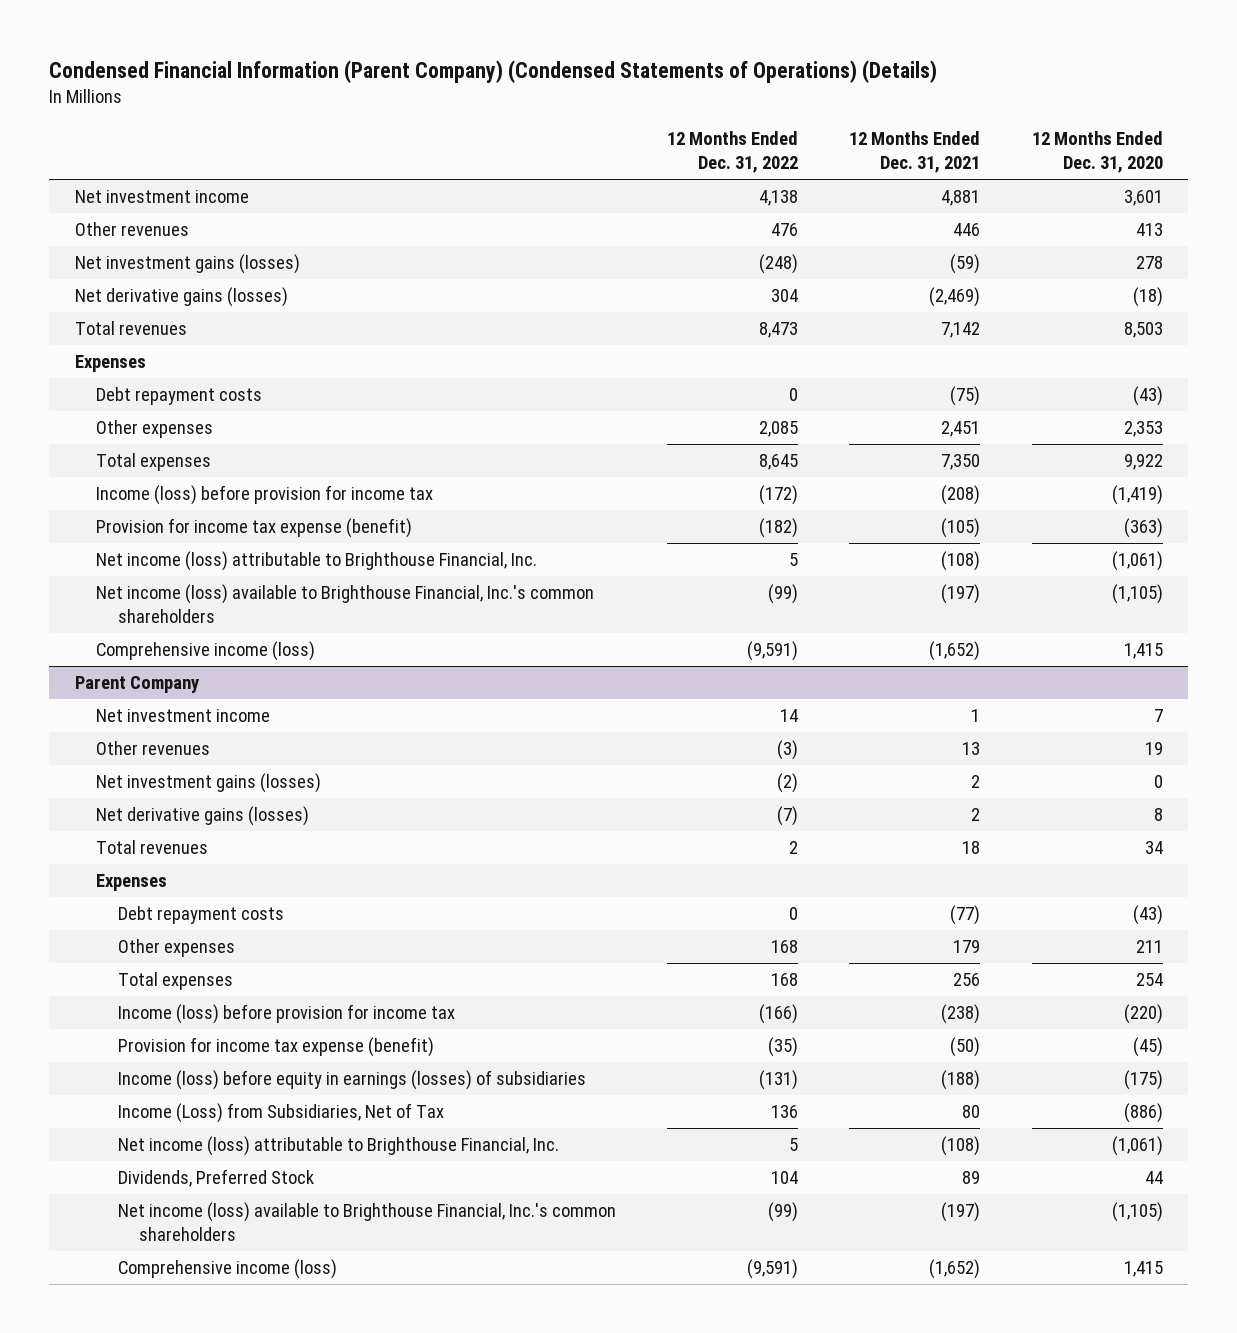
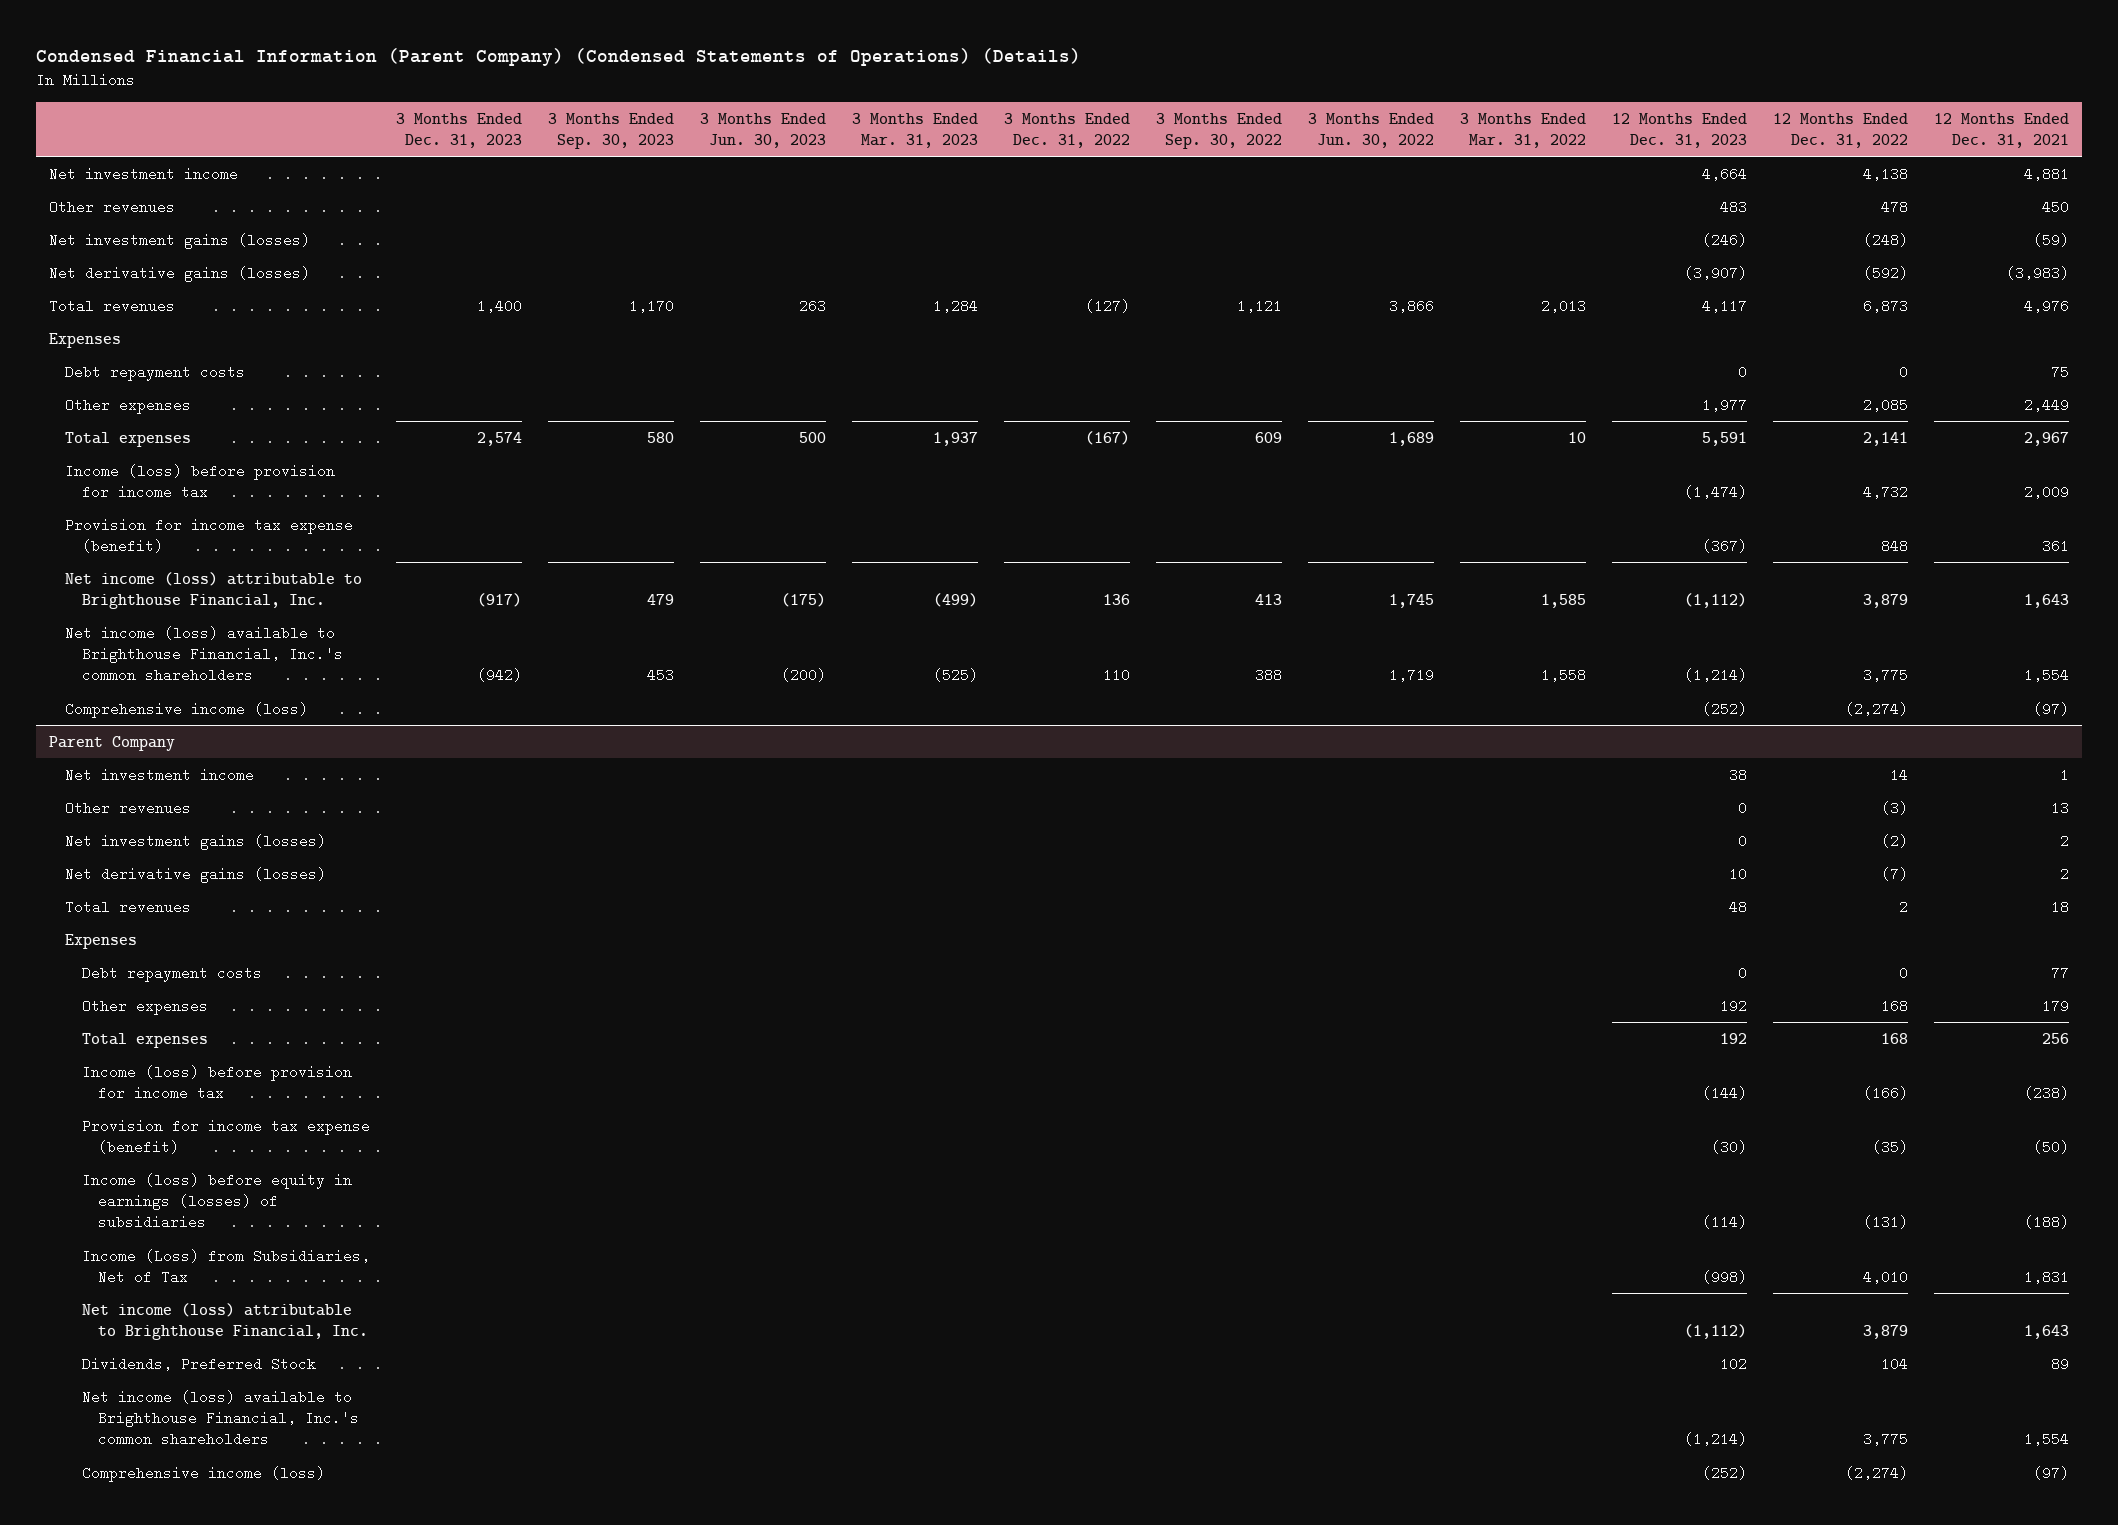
- | 12 Months Ended Dec. 31, 2022 | 12 Months Ended Dec. 31, 2021 | 12 Months Ended Dec. 31, 2020
+ | 3 Months Ended Dec. 31, 2023 | 3 Months Ended Sep. 30, 2023 | 3 Months Ended Jun. 30, 2023 | 3 Months Ended Mar. 31, 2023 | 3 Months Ended Dec. 31, 2022 | 3 Months Ended Sep. 30, 2022 | 3 Months Ended Jun. 30, 2022 | 3 Months Ended Mar. 31, 2022 | 12 Months Ended Dec. 31, 2023 | 12 Months Ended Dec. 31, 2022 | 12 Months Ended Dec. 31, 2021
- Other revenues | 476 | 446 | 413
+ Other revenues | | | | | | | | | 483 | 478 | 450
- Net derivative gains (losses) | 304 | (2,469) | (18)
- Total revenues | 8,473 | 7,142 | 8,503
+ Net derivative gains (losses) | | | | | | | | | (3,907) | (592) | (3,983)
+ Total revenues | 1,400 | 1,170 | 263 | 1,284 | (127) | 1,121 | 3,866 | 2,013 | 4,117 | 6,873 | 4,976
- Debt repayment costs | 0 | (75) | (43)
- Other expenses | 2,085 | 2,451 | 2,353
- Total expenses | 8,645 | 7,350 | 9,922
- Income (loss) before provision for income tax | (172) | (208) | (1,419)
- Provision for income tax expense (benefit) | (182) | (105) | (363)
- Net income (loss) attributable to Brighthouse Financial, Inc. | 5 | (108) | (1,061)
- Net income (loss) available to Brighthouse Financial, Inc.'s common shareholders | (99) | (197) | (1,105)
- Comprehensive income (loss) | (9,591) | (1,652) | 1,415
+ Debt repayment costs | | | | | | | | | 0 | 0 | 75
+ Other expenses | | | | | | | | | 1,977 | 2,085 | 2,449
+ Total expenses | 2,574 | 580 | 500 | 1,937 | (167) | 609 | 1,689 | 10 | 5,591 | 2,141 | 2,967
+ Income (loss) before provision for income tax | | | | | | | | | (1,474) | 4,732 | 2,009
+ Provision for income tax expense (benefit) | | | | | | | | | (367) | 848 | 361
+ Net income (loss) attributable to Brighthouse Financial, Inc. | (917) | 479 | (175) | (499) | 136 | 413 | 1,745 | 1,585 | (1,112) | 3,879 | 1,643
+ Net income (loss) available to Brighthouse Financial, Inc.'s common shareholders | (942) | 453 | (200) | (525) | 110 | 388 | 1,719 | 1,558 | (1,214) | 3,775 | 1,554
+ Comprehensive income (loss) | | | | | | | | | (252) | (2,274) | (97)
@ Parent Company
- Debt repayment costs | 0 | (77) | (43)
+ Debt repayment costs | | | | | | | | | 0 | 0 | 77
- Income (Loss) from Subsidiaries, Net of Tax | 136 | 80 | (886)
- Net income (loss) attributable to Brighthouse Financial, Inc. | 5 | (108) | (1,061)
+ Income (Loss) from Subsidiaries, Net of Tax | | | | | | | | | (998) | 4,010 | 1,831
+ Net income (loss) attributable to Brighthouse Financial, Inc. | | | | | | | | | (1,112) | 3,879 | 1,643
- Net income (loss) available to Brighthouse Financial, Inc.'s common shareholders | (99) | (197) | (1,105)
- Comprehensive income (loss) | (9,591) | (1,652) | 1,415
+ Net income (loss) available to Brighthouse Financial, Inc.'s common shareholders | | | | | | | | | (1,214) | 3,775 | 1,554
+ Comprehensive income (loss) | | | | | | | | | (252) | (2,274) | (97)

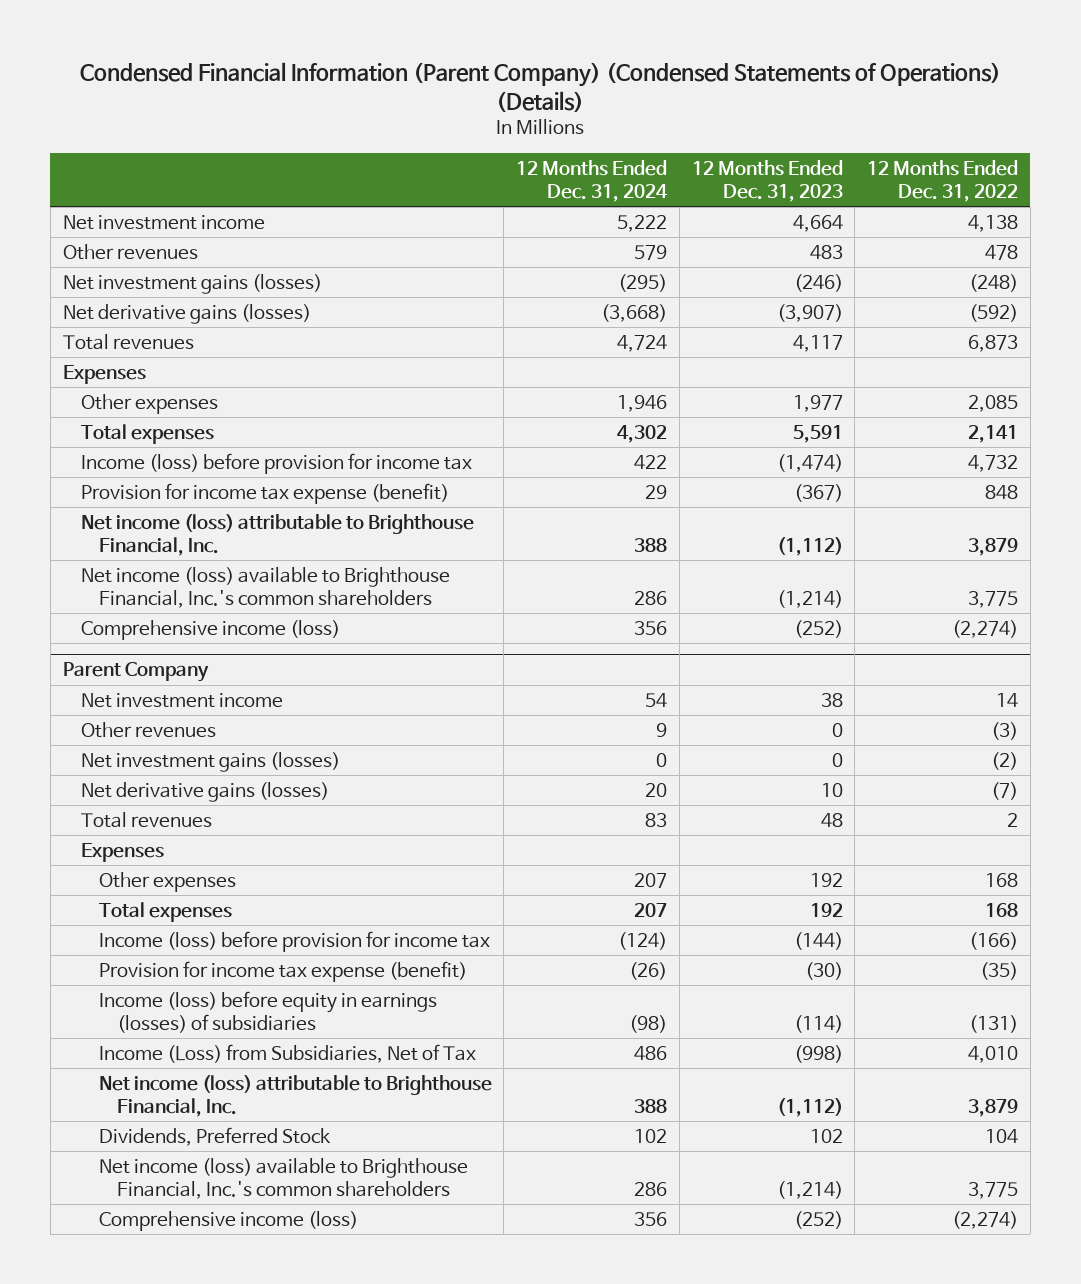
- | 3 Months Ended Dec. 31, 2023 | 3 Months Ended Sep. 30, 2023 | 3 Months Ended Jun. 30, 2023 | 3 Months Ended Mar. 31, 2023 | 3 Months Ended Dec. 31, 2022 | 3 Months Ended Sep. 30, 2022 | 3 Months Ended Jun. 30, 2022 | 3 Months Ended Mar. 31, 2022 | 12 Months Ended Dec. 31, 2023 | 12 Months Ended Dec. 31, 2022 | 12 Months Ended Dec. 31, 2021
+ | 12 Months Ended Dec. 31, 2024 | 12 Months Ended Dec. 31, 2023 | 12 Months Ended Dec. 31, 2022
- Debt repayment costs | | | | | | | | | 0 | 0 | 75
@ Parent Company
- Debt repayment costs | | | | | | | | | 0 | 0 | 77

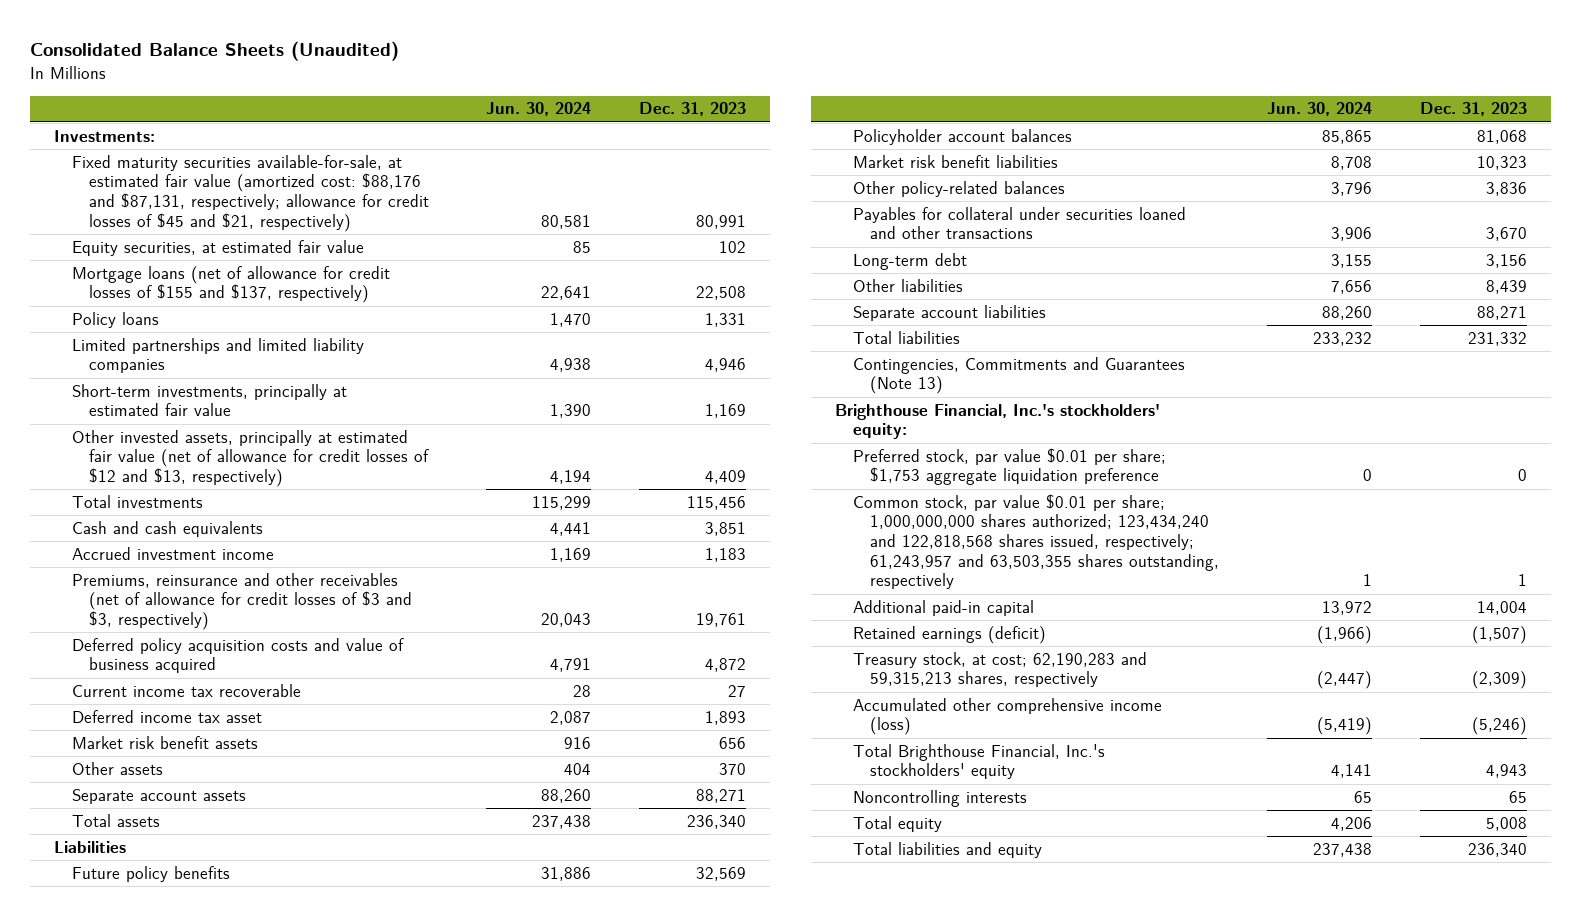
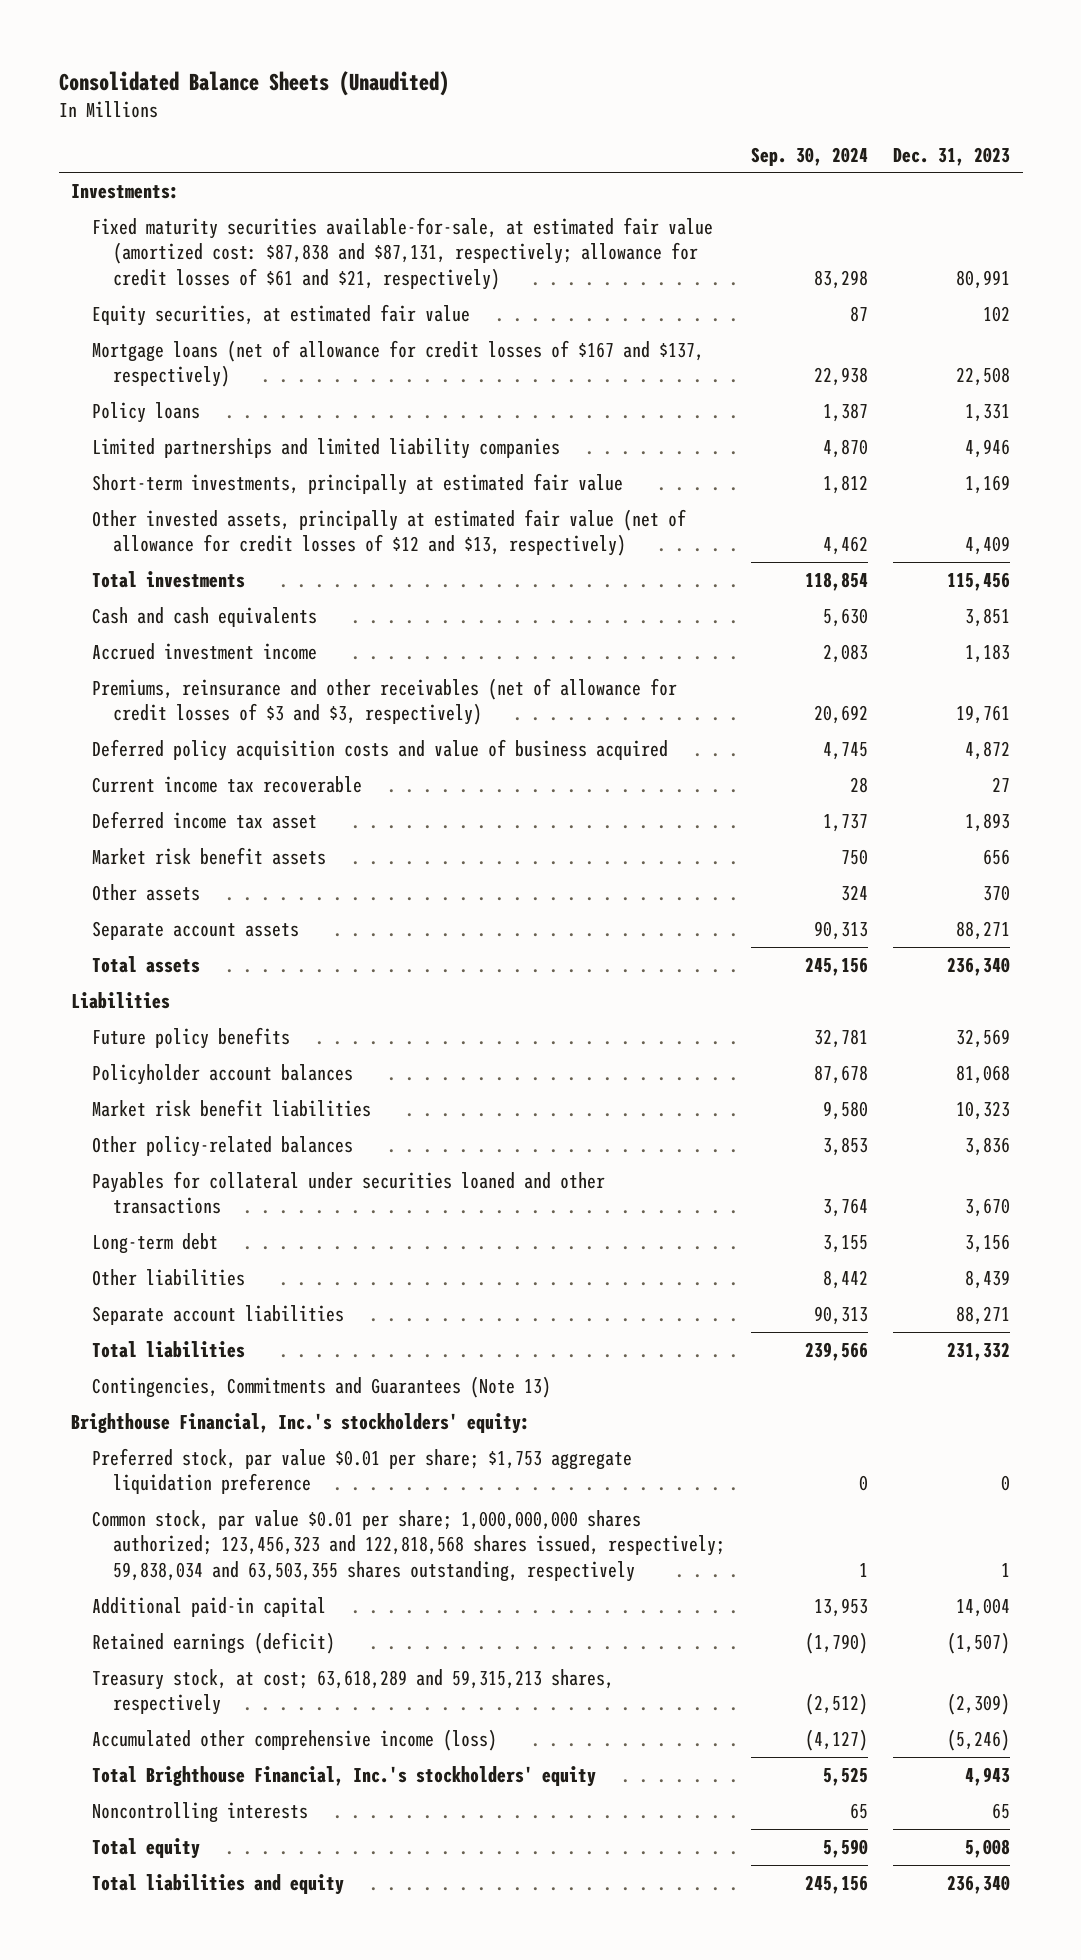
- | Jun. 30, 2024 | Dec. 31, 2023
+ | Sep. 30, 2024 | Dec. 31, 2023
- Fixed maturity securities available-for-sale, at estimated fair value (amortized cost: $88,176 and $87,131, respectively; allowance for credit losses of $45 and $21, respectively) | 80,581 | 80,991
+ Fixed maturity securities available-for-sale, at estimated fair value (amortized cost: $87,838 and $87,131, respectively; allowance for credit losses of $61 and $21, respectively) | 83,298 | 80,991
- Mortgage loans (net of allowance for credit losses of $155 and $137, respectively) | 22,641 | 22,508
+ Mortgage loans (net of allowance for credit losses of $167 and $137, respectively) | 22,938 | 22,508
- Common stock, par value $0.01 per share; 1,000,000,000 shares authorized; 123,434,240 and 122,818,568 shares issued, respectively; 61,243,957 and 63,503,355 shares outstanding, respectively | 1 | 1
+ Common stock, par value $0.01 per share; 1,000,000,000 shares authorized; 123,456,323 and 122,818,568 shares issued, respectively; 59,838,034 and 63,503,355 shares outstanding, respectively | 1 | 1
- Treasury stock, at cost; 62,190,283 and 59,315,213 shares, respectively | (2,447) | (2,309)
+ Treasury stock, at cost; 63,618,289 and 59,315,213 shares, respectively | (2,512) | (2,309)

